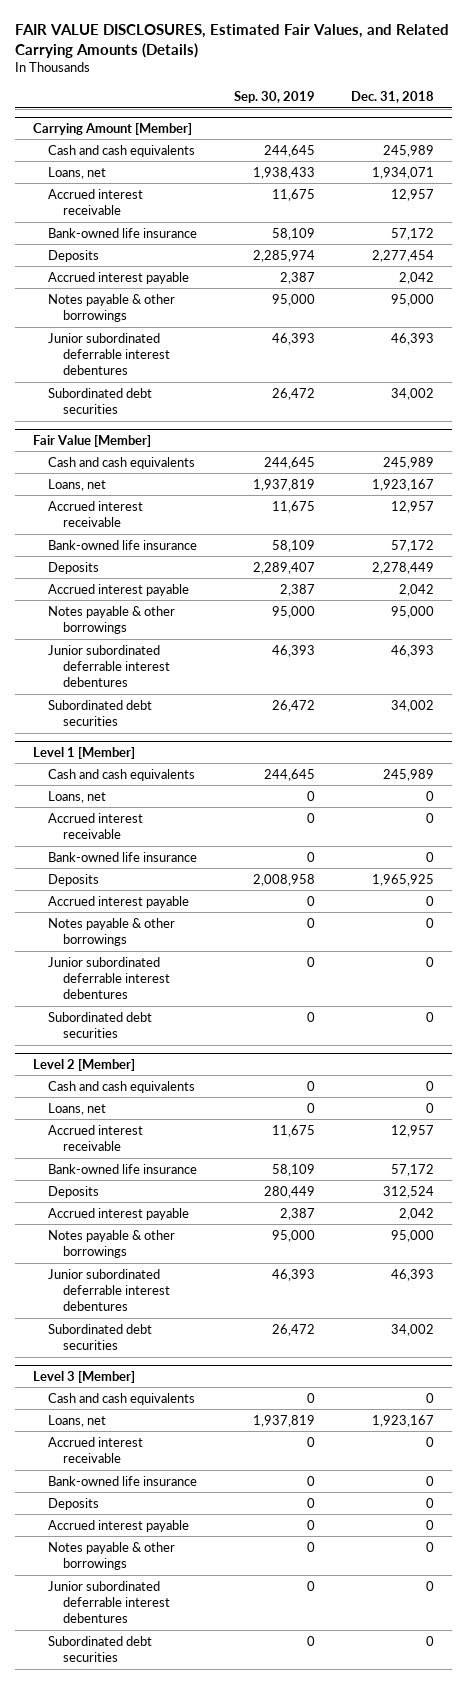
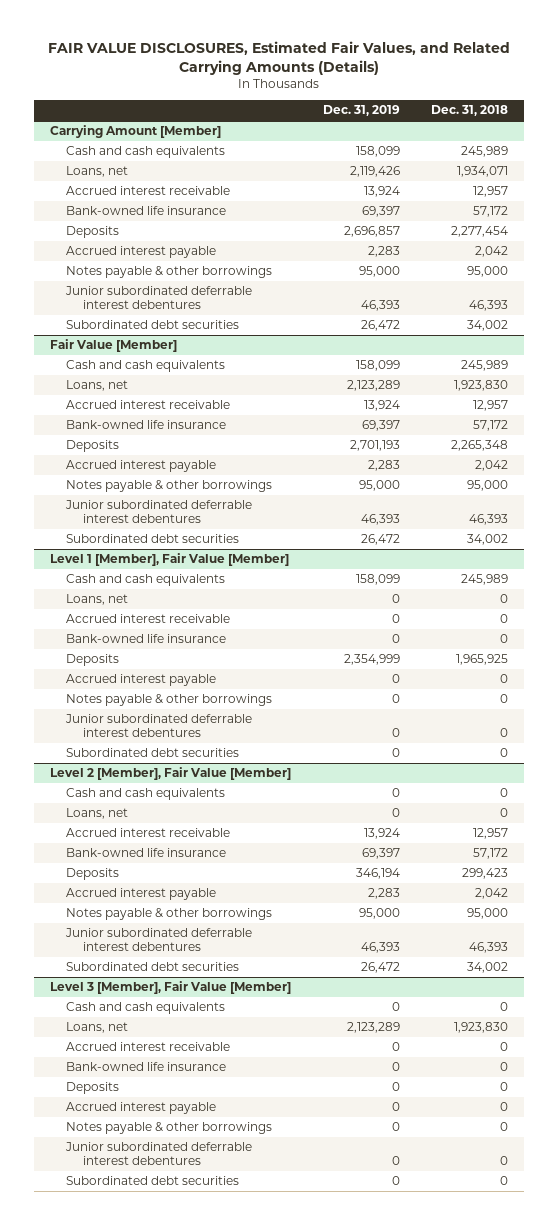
- | Sep. 30, 2019 | Dec. 31, 2018
+ | Dec. 31, 2019 | Dec. 31, 2018
@ Fair Value [Member]
- Loans, net | 1,937,819 | 1,923,167
+ Loans, net | 2,123,289 | 1,923,830
- Deposits | 2,289,407 | 2,278,449
+ Deposits | 2,701,193 | 2,265,348
- Level 1 [Member]
+ Level 1 [Member], Fair Value [Member]
- Level 2 [Member]
+ Level 2 [Member], Fair Value [Member]
- Deposits | 280,449 | 312,524
+ Deposits | 346,194 | 299,423
- Level 3 [Member]
+ Level 3 [Member], Fair Value [Member]
- Loans, net | 1,937,819 | 1,923,167
+ Loans, net | 2,123,289 | 1,923,830

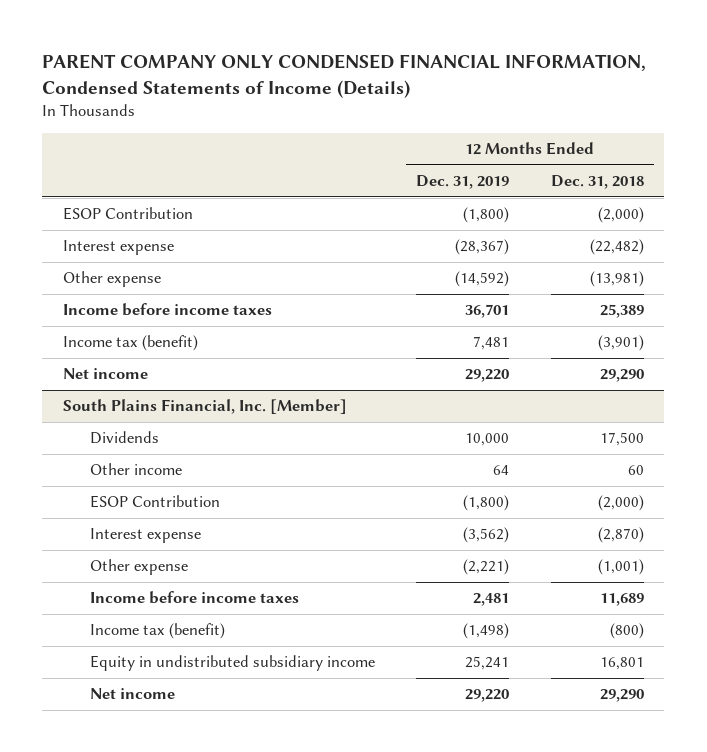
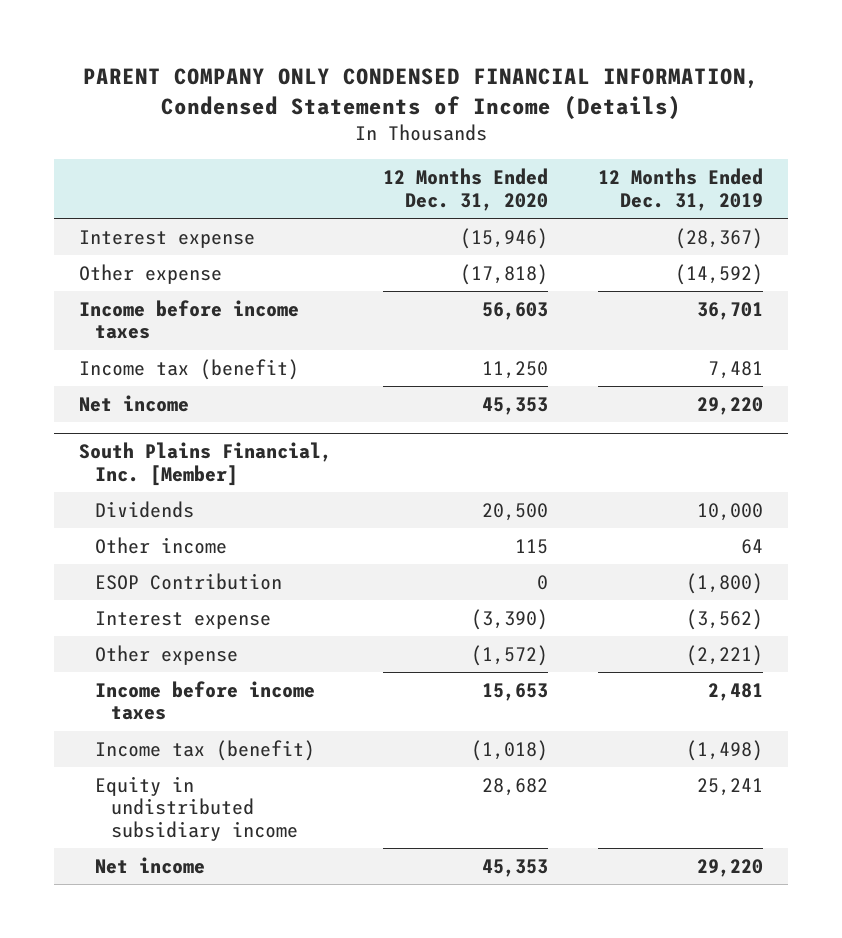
- | 12 Months Ended Dec. 31, 2019 | 12 Months Ended Dec. 31, 2018
+ | 12 Months Ended Dec. 31, 2020 | 12 Months Ended Dec. 31, 2019
- ESOP Contribution | (1,800) | (2,000)

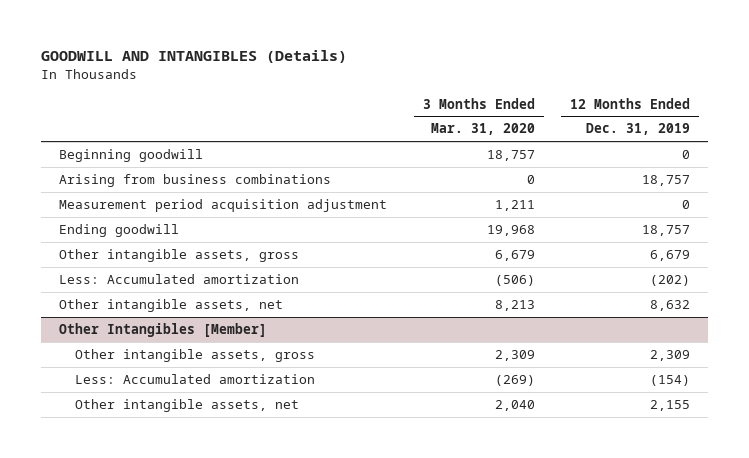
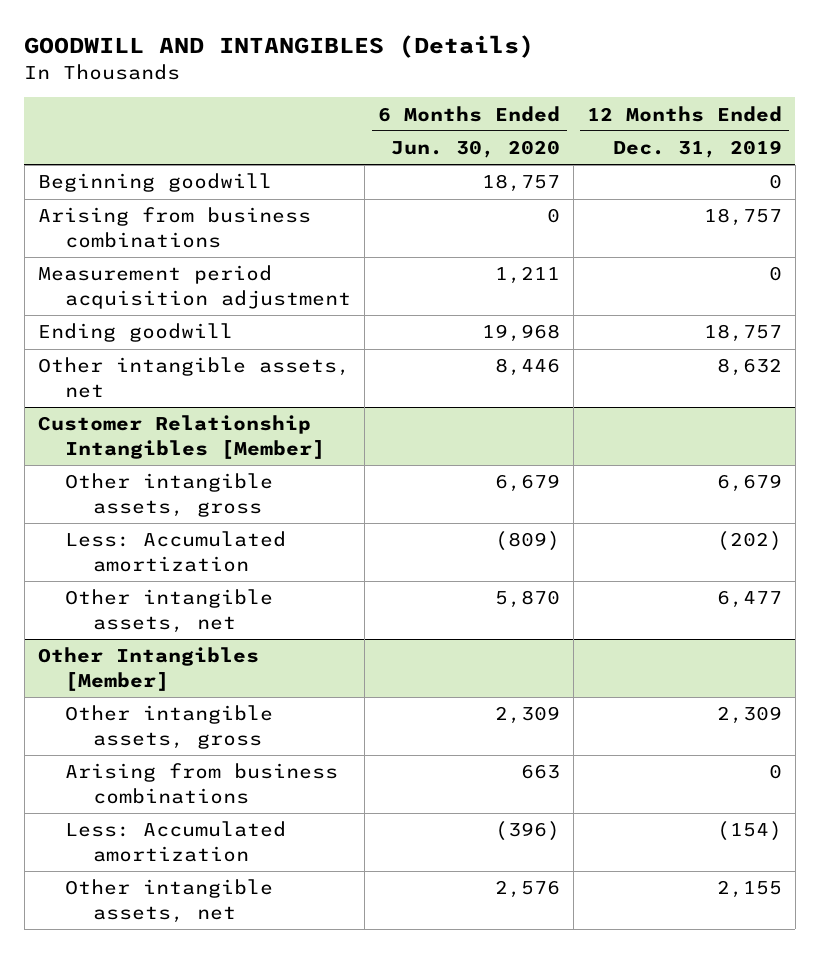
- | 3 Months Ended Mar. 31, 2020 | 12 Months Ended Dec. 31, 2019
+ | 6 Months Ended Jun. 30, 2020 | 12 Months Ended Dec. 31, 2019
moved up: Other intangible assets, net | 8,446 | 8,632
+ Customer Relationship Intangibles [Member]
+ Other intangible assets, net | 5,870 | 6,477
@ Other Intangibles [Member]
+ Arising from business combinations | 663 | 0

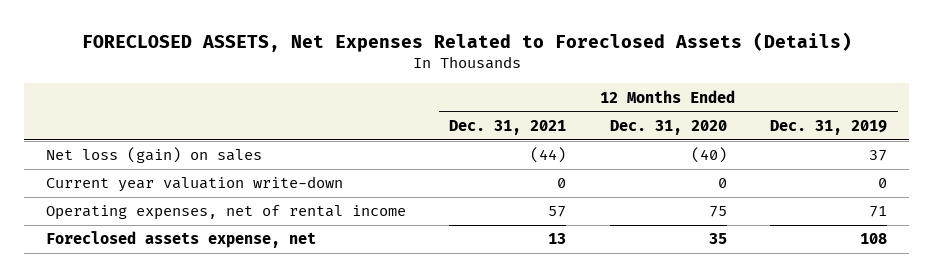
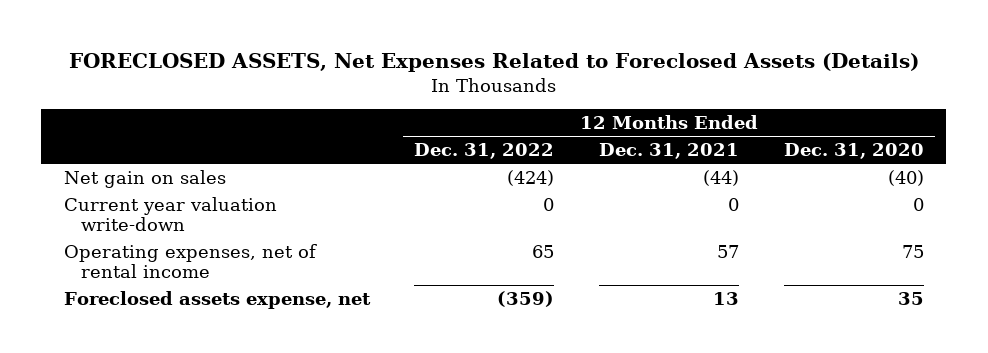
- | 12 Months Ended Dec. 31, 2021 | 12 Months Ended Dec. 31, 2020 | 12 Months Ended Dec. 31, 2019
+ | 12 Months Ended Dec. 31, 2022 | 12 Months Ended Dec. 31, 2021 | 12 Months Ended Dec. 31, 2020
- Net loss (gain) on sales | (44) | (40) | 37
+ Net gain on sales | (424) | (44) | (40)

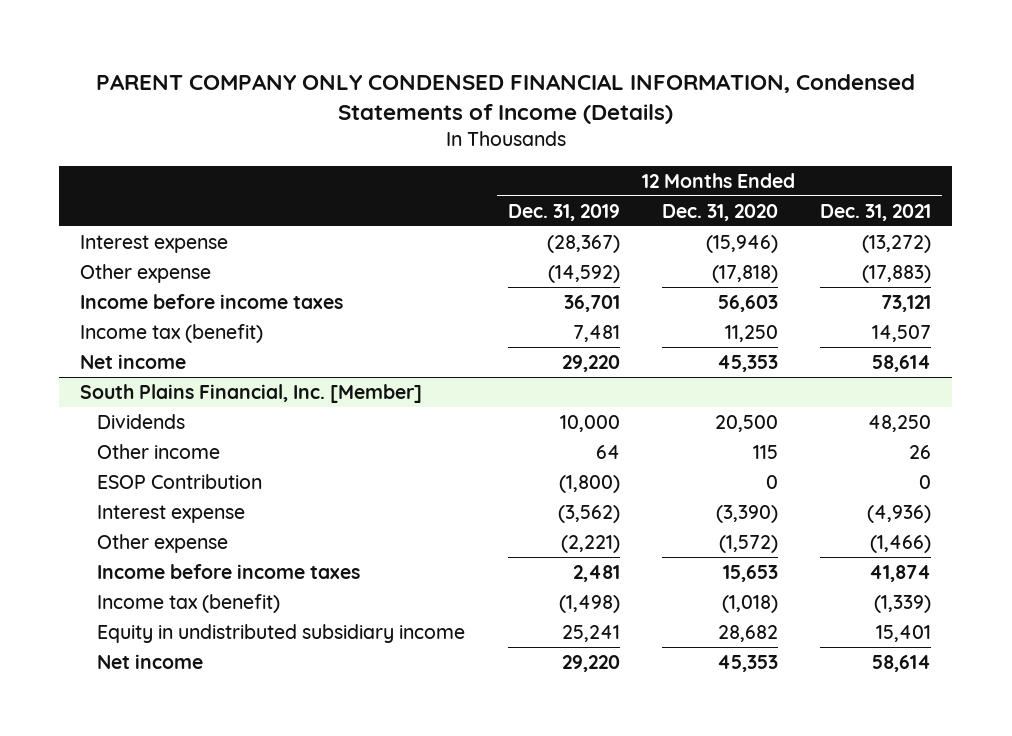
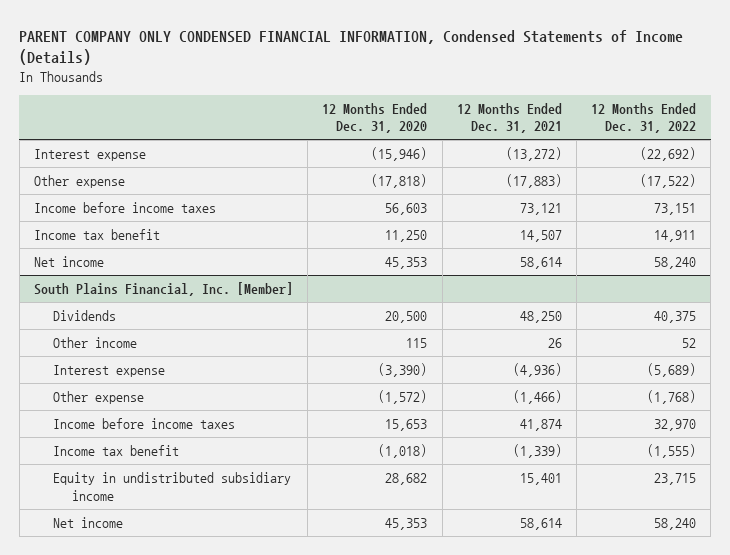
- | 12 Months Ended Dec. 31, 2019 | 12 Months Ended Dec. 31, 2020 | 12 Months Ended Dec. 31, 2021
+ | 12 Months Ended Dec. 31, 2020 | 12 Months Ended Dec. 31, 2021 | 12 Months Ended Dec. 31, 2022
- Income tax (benefit) | 7,481 | 11,250 | 14,507
+ Income tax benefit | 11,250 | 14,507 | 14,911
@ South Plains Financial, Inc. [Member]
- ESOP Contribution | (1,800) | 0 | 0
- Income tax (benefit) | (1,498) | (1,018) | (1,339)
+ Income tax benefit | (1,018) | (1,339) | (1,555)

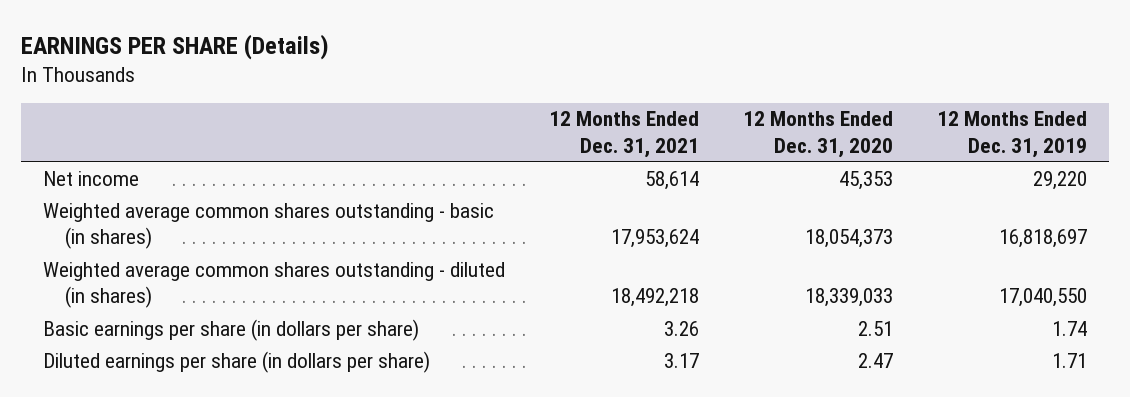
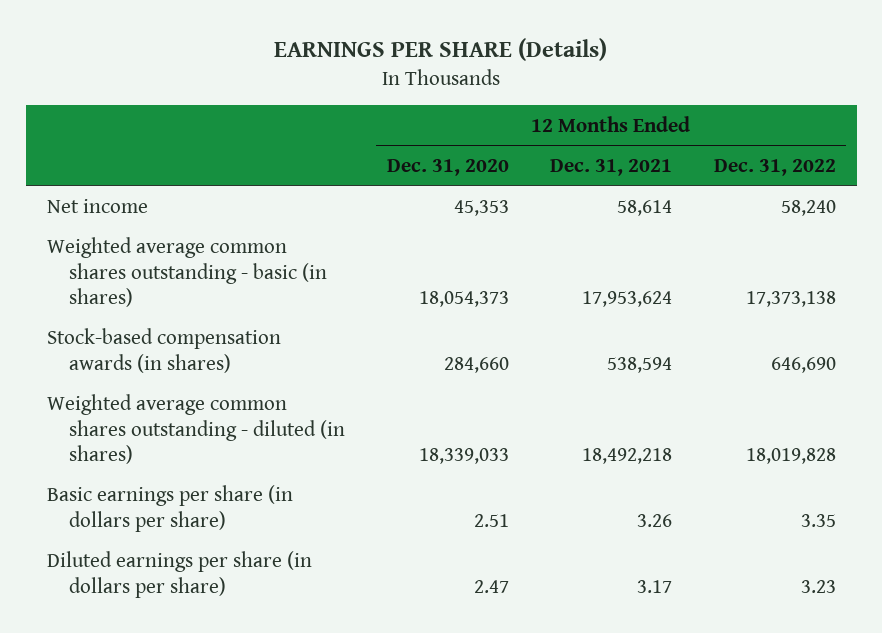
- | 12 Months Ended Dec. 31, 2021 | 12 Months Ended Dec. 31, 2020 | 12 Months Ended Dec. 31, 2019
+ | 12 Months Ended Dec. 31, 2020 | 12 Months Ended Dec. 31, 2021 | 12 Months Ended Dec. 31, 2022
+ Stock-based compensation awards (in shares) | 284,660 | 538,594 | 646,690

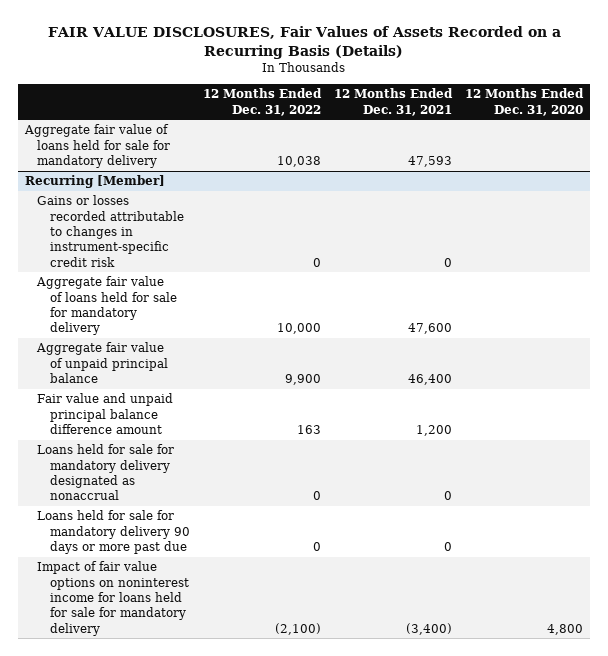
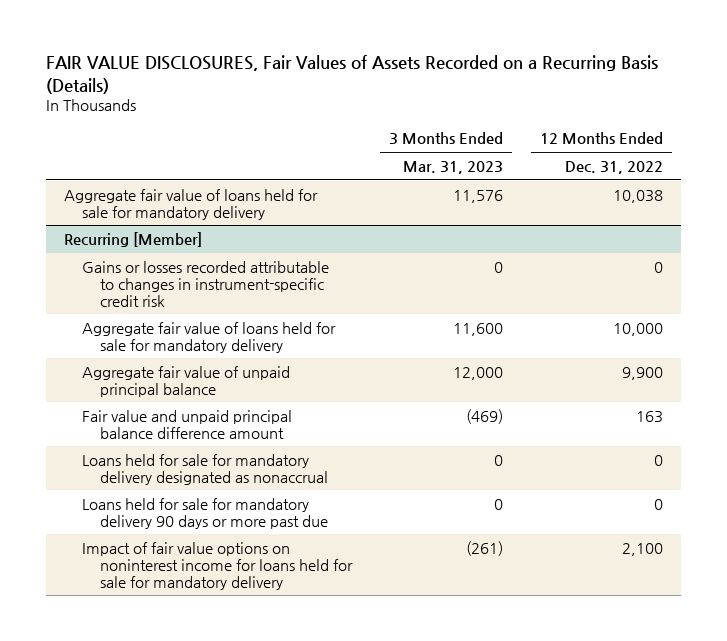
- | 12 Months Ended Dec. 31, 2022 | 12 Months Ended Dec. 31, 2021 | 12 Months Ended Dec. 31, 2020
+ | 3 Months Ended Mar. 31, 2023 | 12 Months Ended Dec. 31, 2022
@ Recurring [Member]
- Impact of fair value options on noninterest income for loans held for sale for mandatory delivery | (2,100) | (3,400) | 4,800
+ Impact of fair value options on noninterest income for loans held for sale for mandatory delivery | (261) | 2,100

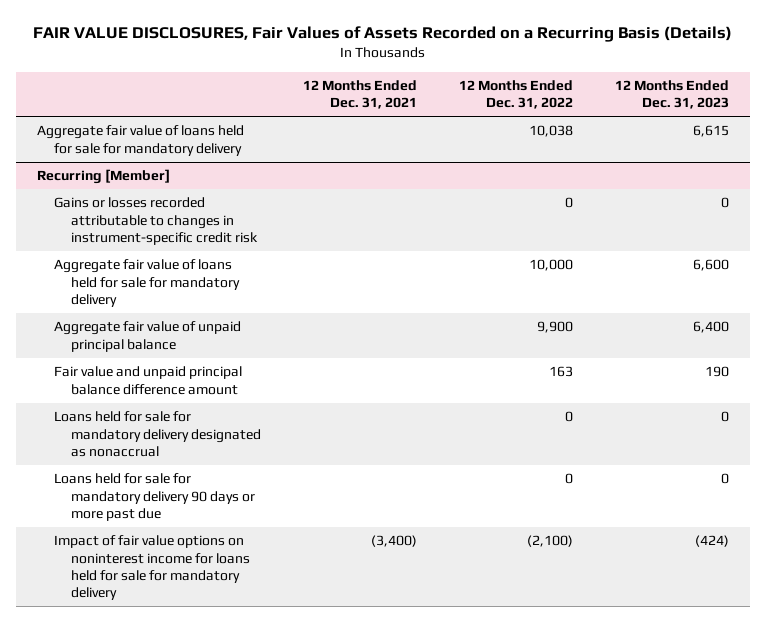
- | 3 Months Ended Mar. 31, 2023 | 12 Months Ended Dec. 31, 2022
+ | 12 Months Ended Dec. 31, 2021 | 12 Months Ended Dec. 31, 2022 | 12 Months Ended Dec. 31, 2023
@ Recurring [Member]
- Impact of fair value options on noninterest income for loans held for sale for mandatory delivery | (261) | 2,100
+ Impact of fair value options on noninterest income for loans held for sale for mandatory delivery | (3,400) | (2,100) | (424)

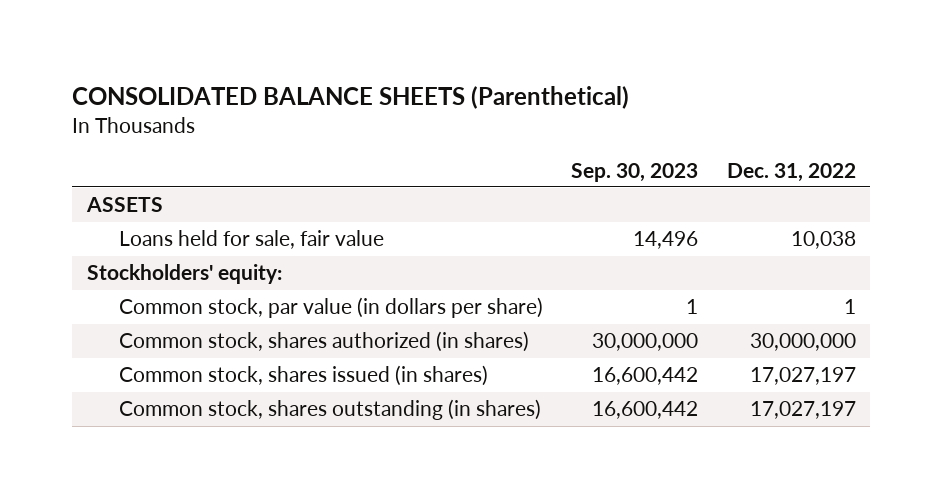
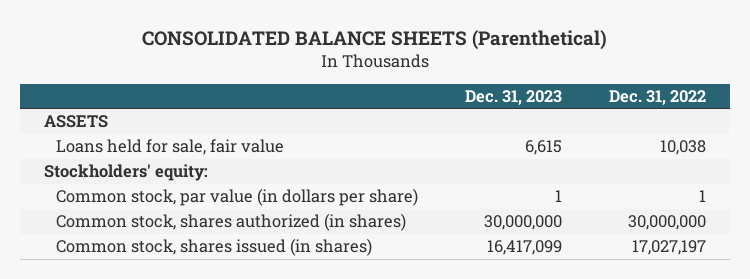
- | Sep. 30, 2023 | Dec. 31, 2022
+ | Dec. 31, 2023 | Dec. 31, 2022
- Common stock, shares outstanding (in shares) | 16,600,442 | 17,027,197

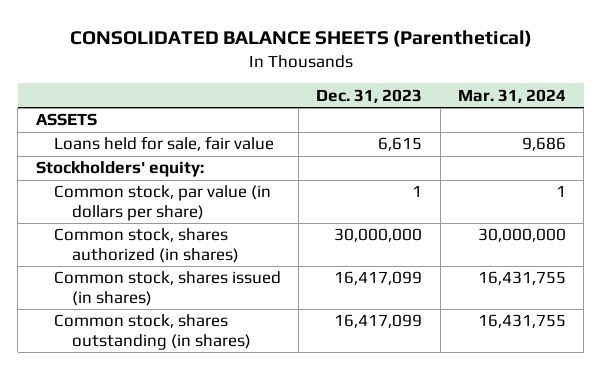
- | Dec. 31, 2023 | Dec. 31, 2022
+ | Dec. 31, 2023 | Mar. 31, 2024
+ Common stock, shares outstanding (in shares) | 16,417,099 | 16,431,755

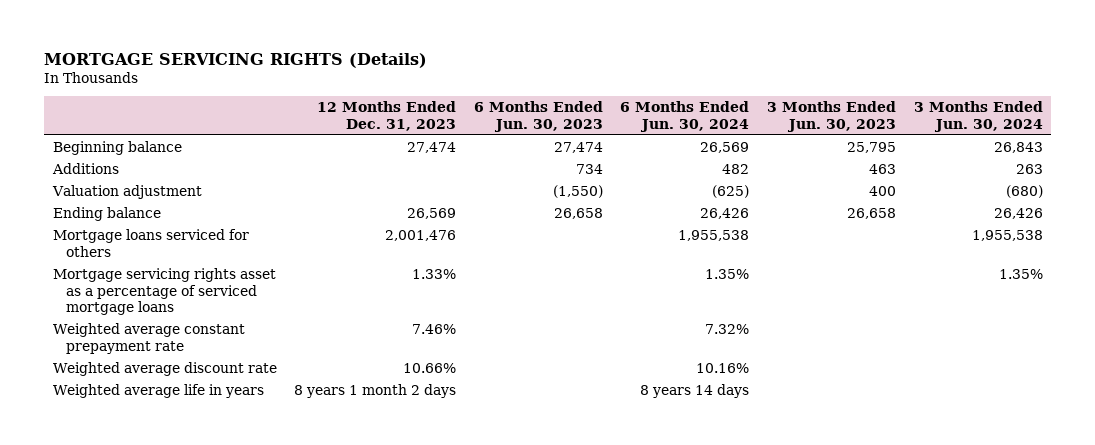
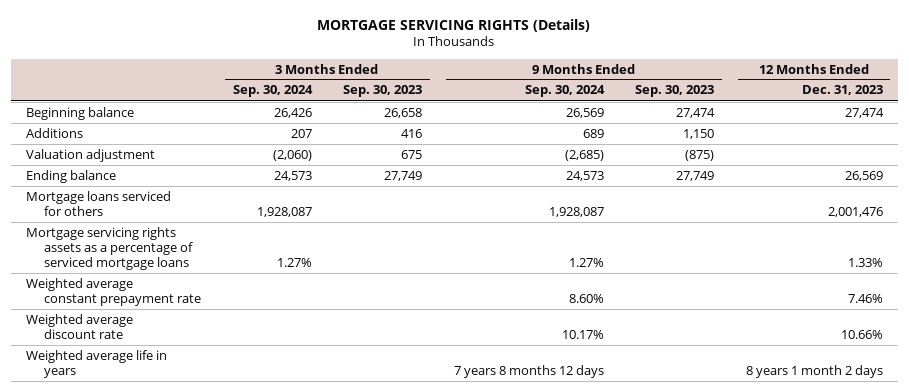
- | 12 Months Ended Dec. 31, 2023 | 6 Months Ended Jun. 30, 2023 | 6 Months Ended Jun. 30, 2024 | 3 Months Ended Jun. 30, 2023 | 3 Months Ended Jun. 30, 2024
+ | 3 Months Ended Sep. 30, 2024 | 3 Months Ended Sep. 30, 2023 | 9 Months Ended Sep. 30, 2024 | 9 Months Ended Sep. 30, 2023 | 12 Months Ended Dec. 31, 2023
- Mortgage servicing rights asset as a percentage of serviced mortgage loans | 1.33% | | 1.35% | | 1.35%
+ Mortgage servicing rights assets as a percentage of serviced mortgage loans | 1.27% | | 1.27% | | 1.33%

